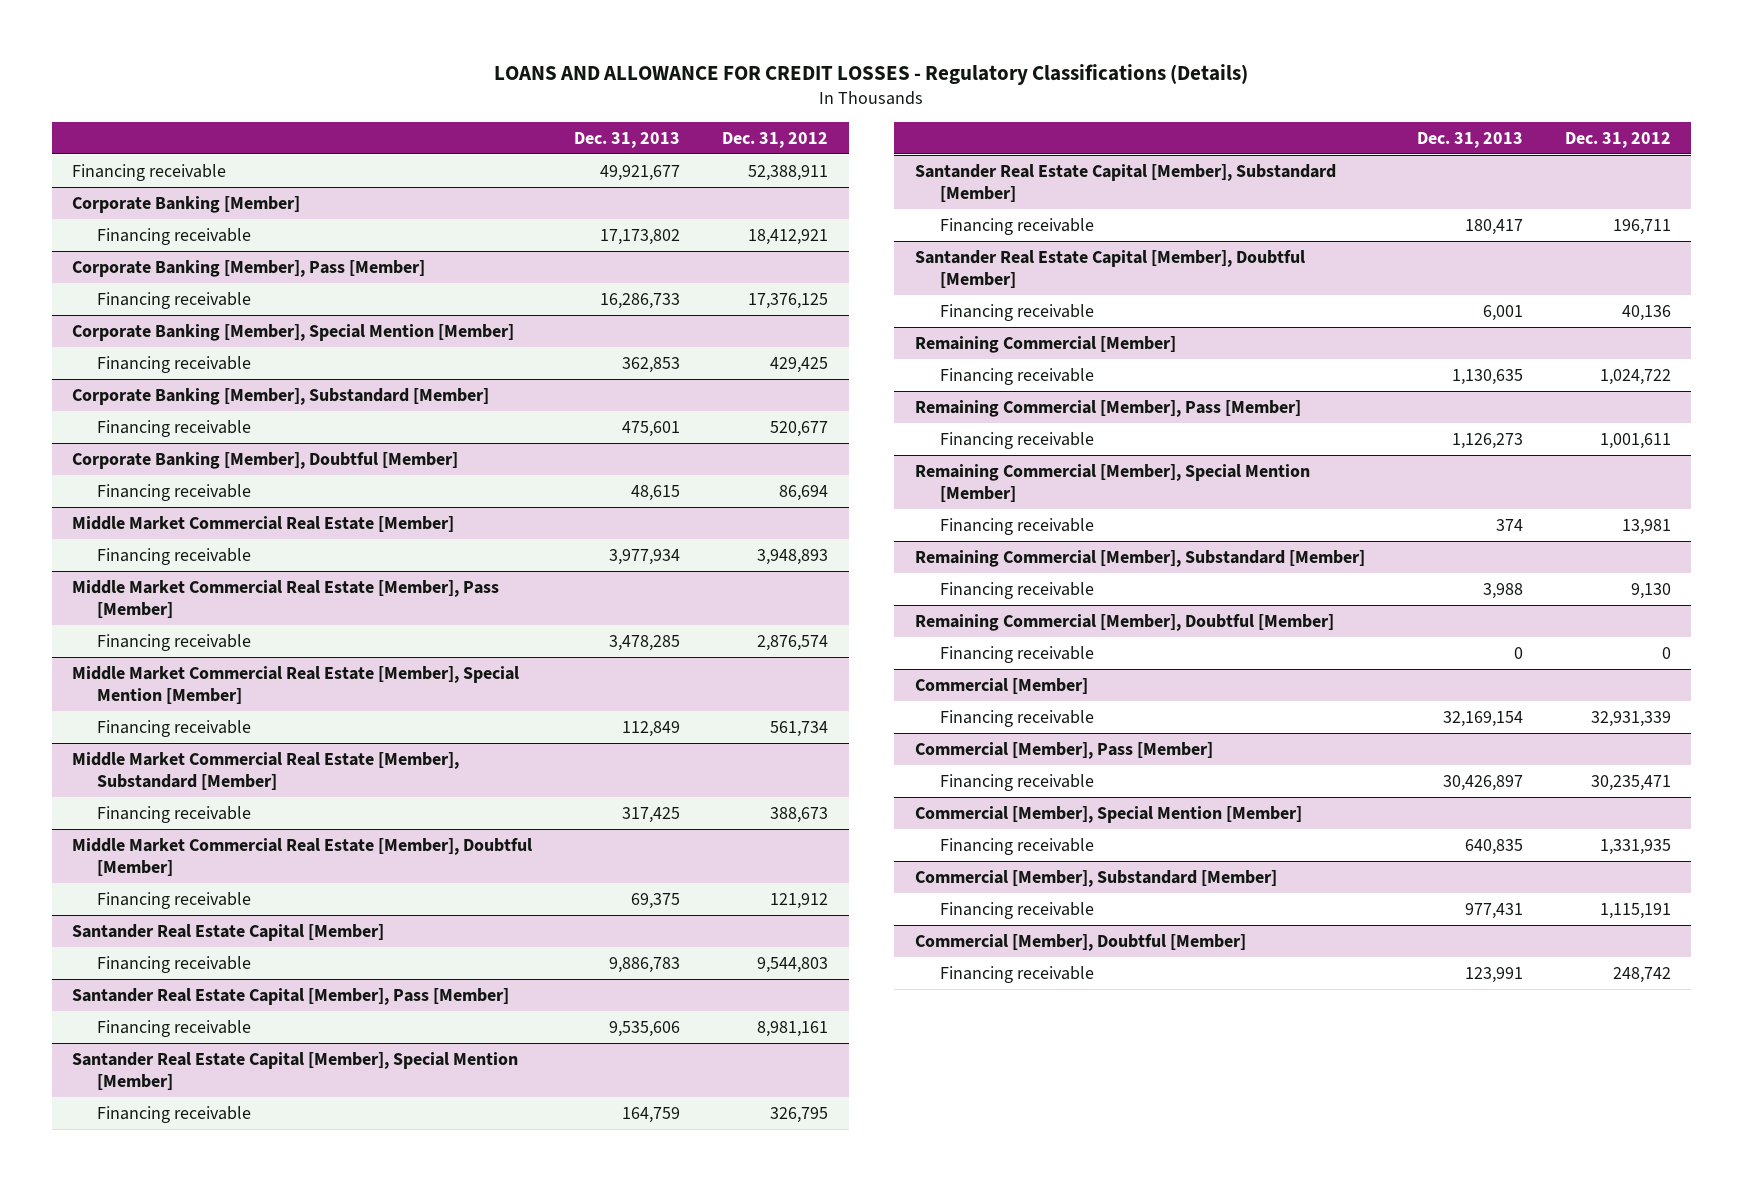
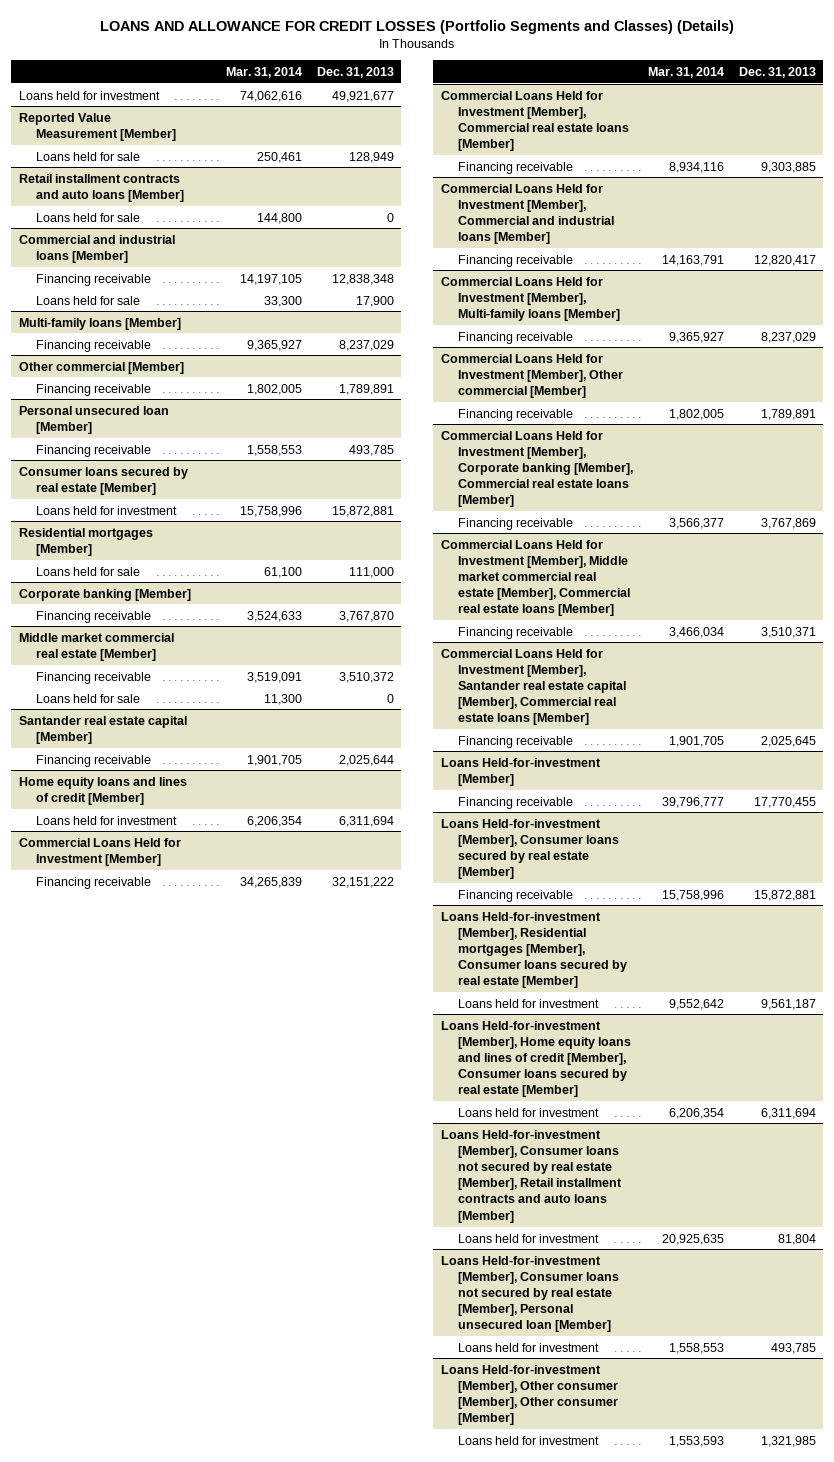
- LOANS AND ALLOWANCE FOR CREDIT LOSSES - Regulatory Classifications (Details)
+ LOANS AND ALLOWANCE FOR CREDIT LOSSES (Portfolio Segments and Classes) (Details)
- | Dec. 31, 2013 | Dec. 31, 2012
+ | Mar. 31, 2014 | Dec. 31, 2013
- Financing receivable | 49,921,677 | 52,388,911
- Corporate Banking [Member]
- Financing receivable | 17,173,802 | 18,412,921
- Corporate Banking [Member], Pass [Member]
- Financing receivable | 16,286,733 | 17,376,125
- Corporate Banking [Member], Special Mention [Member]
- Financing receivable | 362,853 | 429,425
- Corporate Banking [Member], Substandard [Member]
- Financing receivable | 475,601 | 520,677
- Corporate Banking [Member], Doubtful [Member]
- Financing receivable | 48,615 | 86,694
- Middle Market Commercial Real Estate [Member]
- Financing receivable | 3,977,934 | 3,948,893
- Middle Market Commercial Real Estate [Member], Pass [Member]
- Financing receivable | 3,478,285 | 2,876,574
- Middle Market Commercial Real Estate [Member], Special Mention [Member]
- Financing receivable | 112,849 | 561,734
- Middle Market Commercial Real Estate [Member], Substandard [Member]
- Financing receivable | 317,425 | 388,673
- Middle Market Commercial Real Estate [Member], Doubtful [Member]
- Financing receivable | 69,375 | 121,912
- Santander Real Estate Capital [Member]
- Financing receivable | 9,886,783 | 9,544,803
- Santander Real Estate Capital [Member], Pass [Member]
- Financing receivable | 9,535,606 | 8,981,161
- Santander Real Estate Capital [Member], Special Mention [Member]
- Financing receivable | 164,759 | 326,795
- Santander Real Estate Capital [Member], Substandard [Member]
- Financing receivable | 180,417 | 196,711
- Santander Real Estate Capital [Member], Doubtful [Member]
- Financing receivable | 6,001 | 40,136
- Remaining Commercial [Member]
- Financing receivable | 1,130,635 | 1,024,722
- Remaining Commercial [Member], Pass [Member]
- Financing receivable | 1,126,273 | 1,001,611
- Remaining Commercial [Member], Special Mention [Member]
- Financing receivable | 374 | 13,981
- Remaining Commercial [Member], Substandard [Member]
- Financing receivable | 3,988 | 9,130
- Remaining Commercial [Member], Doubtful [Member]
- Financing receivable | 0 | 0
- Commercial [Member]
- Financing receivable | 32,169,154 | 32,931,339
- Commercial [Member], Pass [Member]
- Financing receivable | 30,426,897 | 30,235,471
- Commercial [Member], Special Mention [Member]
- Financing receivable | 640,835 | 1,331,935
- Commercial [Member], Substandard [Member]
- Financing receivable | 977,431 | 1,115,191
- Commercial [Member], Doubtful [Member]
- Financing receivable | 123,991 | 248,742
+ Loans held for investment | 74,062,616 | 49,921,677
+ Reported Value Measurement [Member]
+ Loans held for sale | 250,461 | 128,949
+ Retail installment contracts and auto loans [Member]
+ Loans held for sale | 144,800 | 0
+ Commercial and industrial loans [Member]
+ Financing receivable | 14,197,105 | 12,838,348
+ Loans held for sale | 33,300 | 17,900
+ Multi-family loans [Member]
+ Financing receivable | 9,365,927 | 8,237,029
+ Other commercial [Member]
+ Financing receivable | 1,802,005 | 1,789,891
+ Personal unsecured loan [Member]
+ Financing receivable | 1,558,553 | 493,785
+ Consumer loans secured by real estate [Member]
+ Loans held for investment | 15,758,996 | 15,872,881
+ Residential mortgages [Member]
+ Loans held for sale | 61,100 | 111,000
+ Corporate banking [Member]
+ Financing receivable | 3,524,633 | 3,767,870
+ Middle market commercial real estate [Member]
+ Financing receivable | 3,519,091 | 3,510,372
+ Loans held for sale | 11,300 | 0
+ Santander real estate capital [Member]
+ Financing receivable | 1,901,705 | 2,025,644
+ Home equity loans and lines of credit [Member]
+ Loans held for investment | 6,206,354 | 6,311,694
+ Commercial Loans Held for Investment [Member]
+ Financing receivable | 34,265,839 | 32,151,222
+ Commercial Loans Held for Investment [Member], Commercial real estate loans [Member]
+ Financing receivable | 8,934,116 | 9,303,885
+ Commercial Loans Held for Investment [Member], Commercial and industrial loans [Member]
+ Financing receivable | 14,163,791 | 12,820,417
+ Commercial Loans Held for Investment [Member], Multi-family loans [Member]
+ Financing receivable | 9,365,927 | 8,237,029
+ Commercial Loans Held for Investment [Member], Other commercial [Member]
+ Financing receivable | 1,802,005 | 1,789,891
+ Commercial Loans Held for Investment [Member], Corporate banking [Member], Commercial real estate loans [Member]
+ Financing receivable | 3,566,377 | 3,767,869
+ Commercial Loans Held for Investment [Member], Middle market commercial real estate [Member], Commercial real estate loans [Member]
+ Financing receivable | 3,466,034 | 3,510,371
+ Commercial Loans Held for Investment [Member], Santander real estate capital [Member], Commercial real estate loans [Member]
+ Financing receivable | 1,901,705 | 2,025,645
+ Loans Held-for-investment [Member]
+ Financing receivable | 39,796,777 | 17,770,455
+ Loans Held-for-investment [Member], Consumer loans secured by real estate [Member]
+ Financing receivable | 15,758,996 | 15,872,881
+ Loans Held-for-investment [Member], Residential mortgages [Member], Consumer loans secured by real estate [Member]
+ Loans held for investment | 9,552,642 | 9,561,187
+ Loans Held-for-investment [Member], Home equity loans and lines of credit [Member], Consumer loans secured by real estate [Member]
+ Loans held for investment | 6,206,354 | 6,311,694
+ Loans Held-for-investment [Member], Consumer loans not secured by real estate [Member], Retail installment contracts and auto loans [Member]
+ Loans held for investment | 20,925,635 | 81,804
+ Loans Held-for-investment [Member], Consumer loans not secured by real estate [Member], Personal unsecured loan [Member]
+ Loans held for investment | 1,558,553 | 493,785
+ Loans Held-for-investment [Member], Other consumer [Member], Other consumer [Member]
+ Loans held for investment | 1,553,593 | 1,321,985

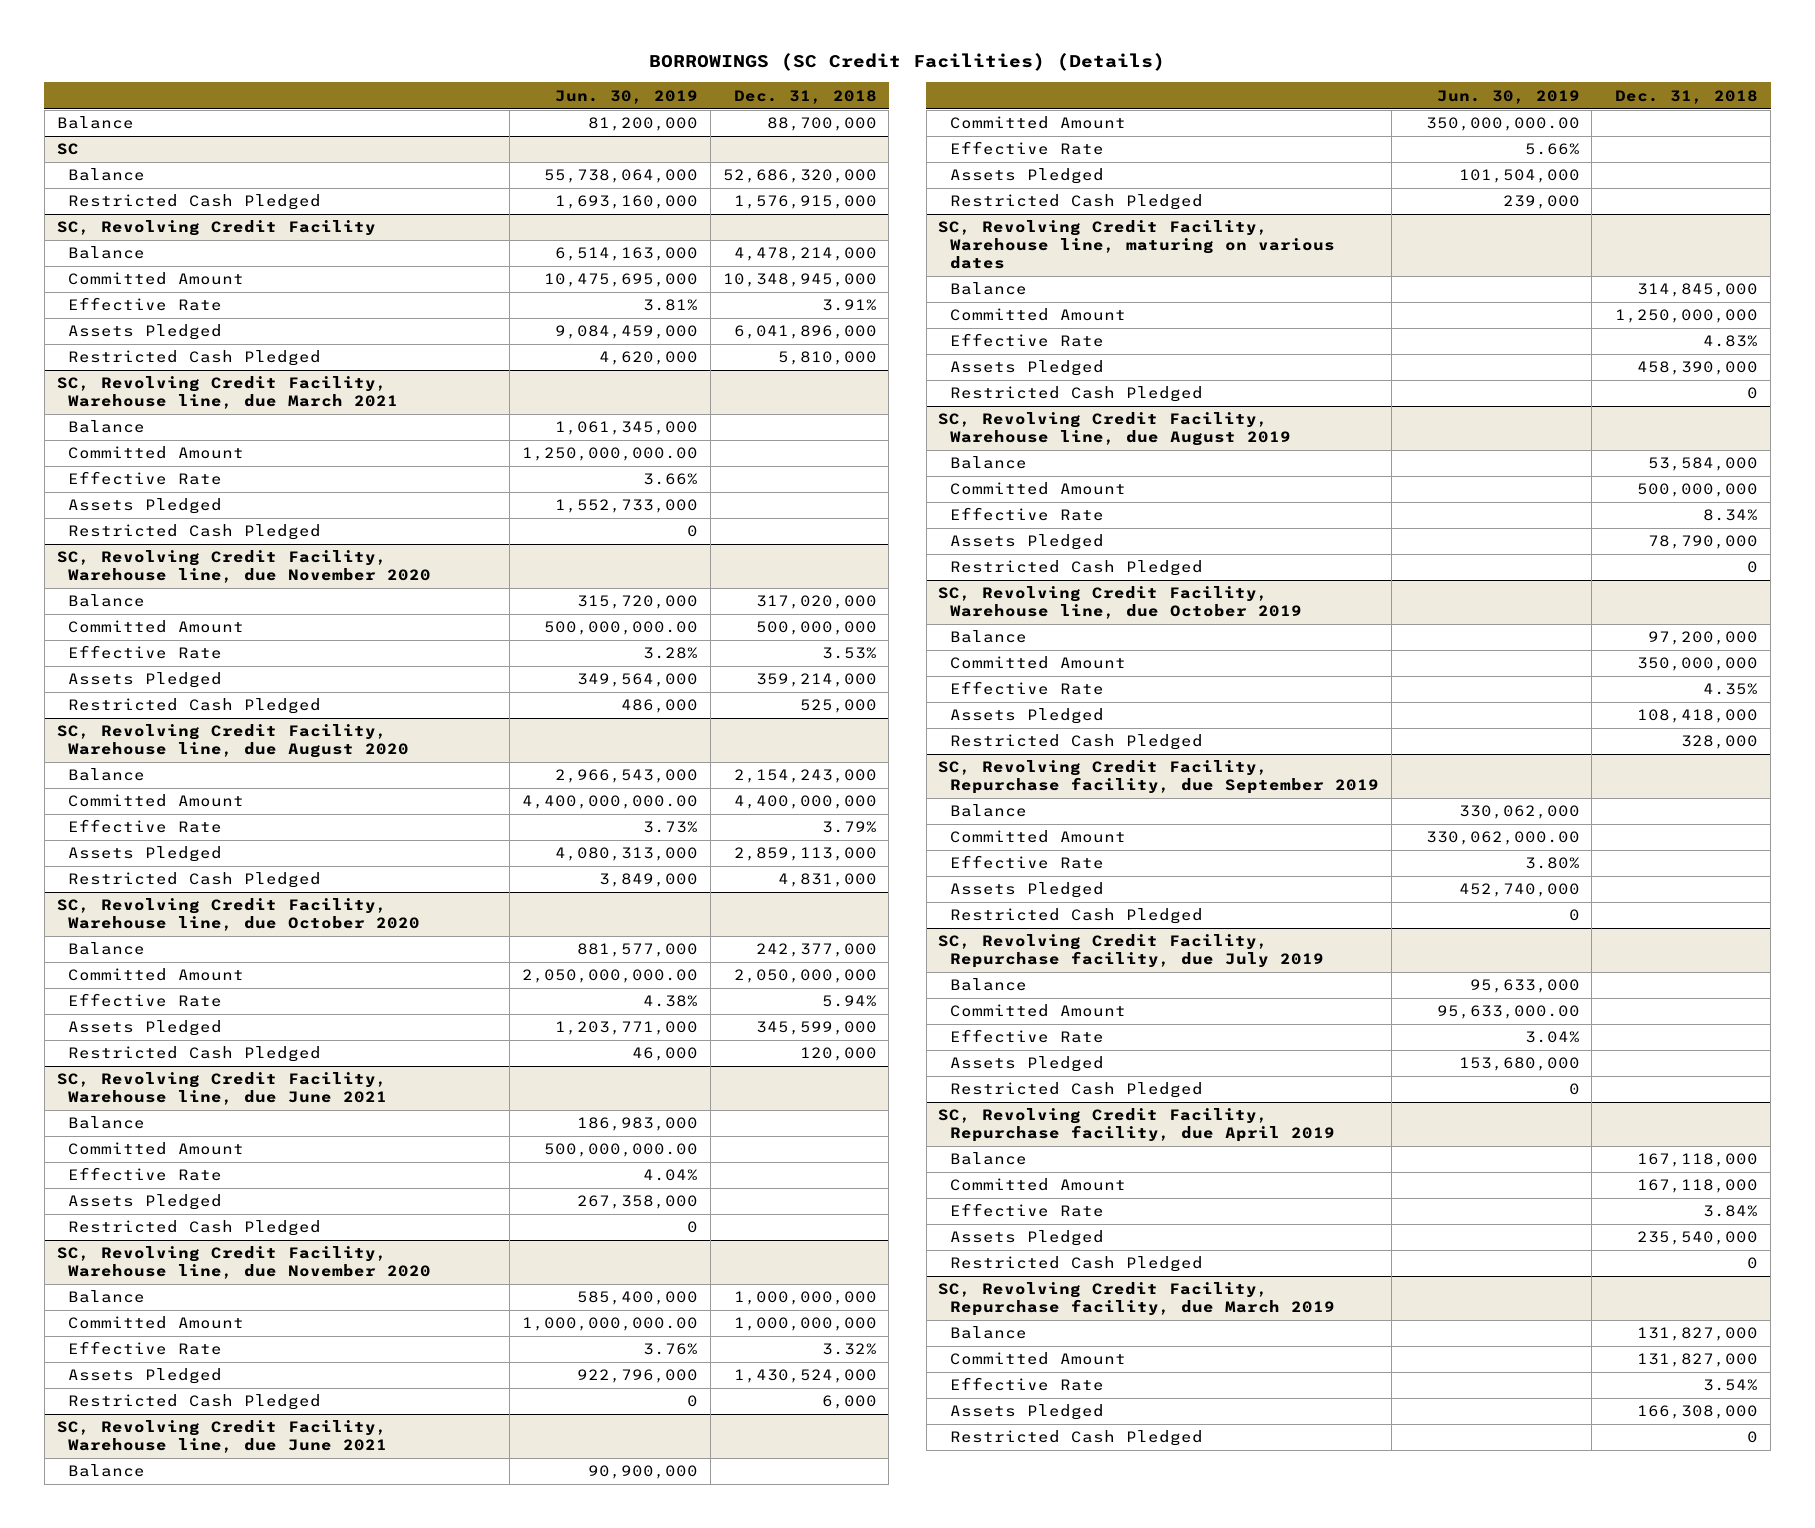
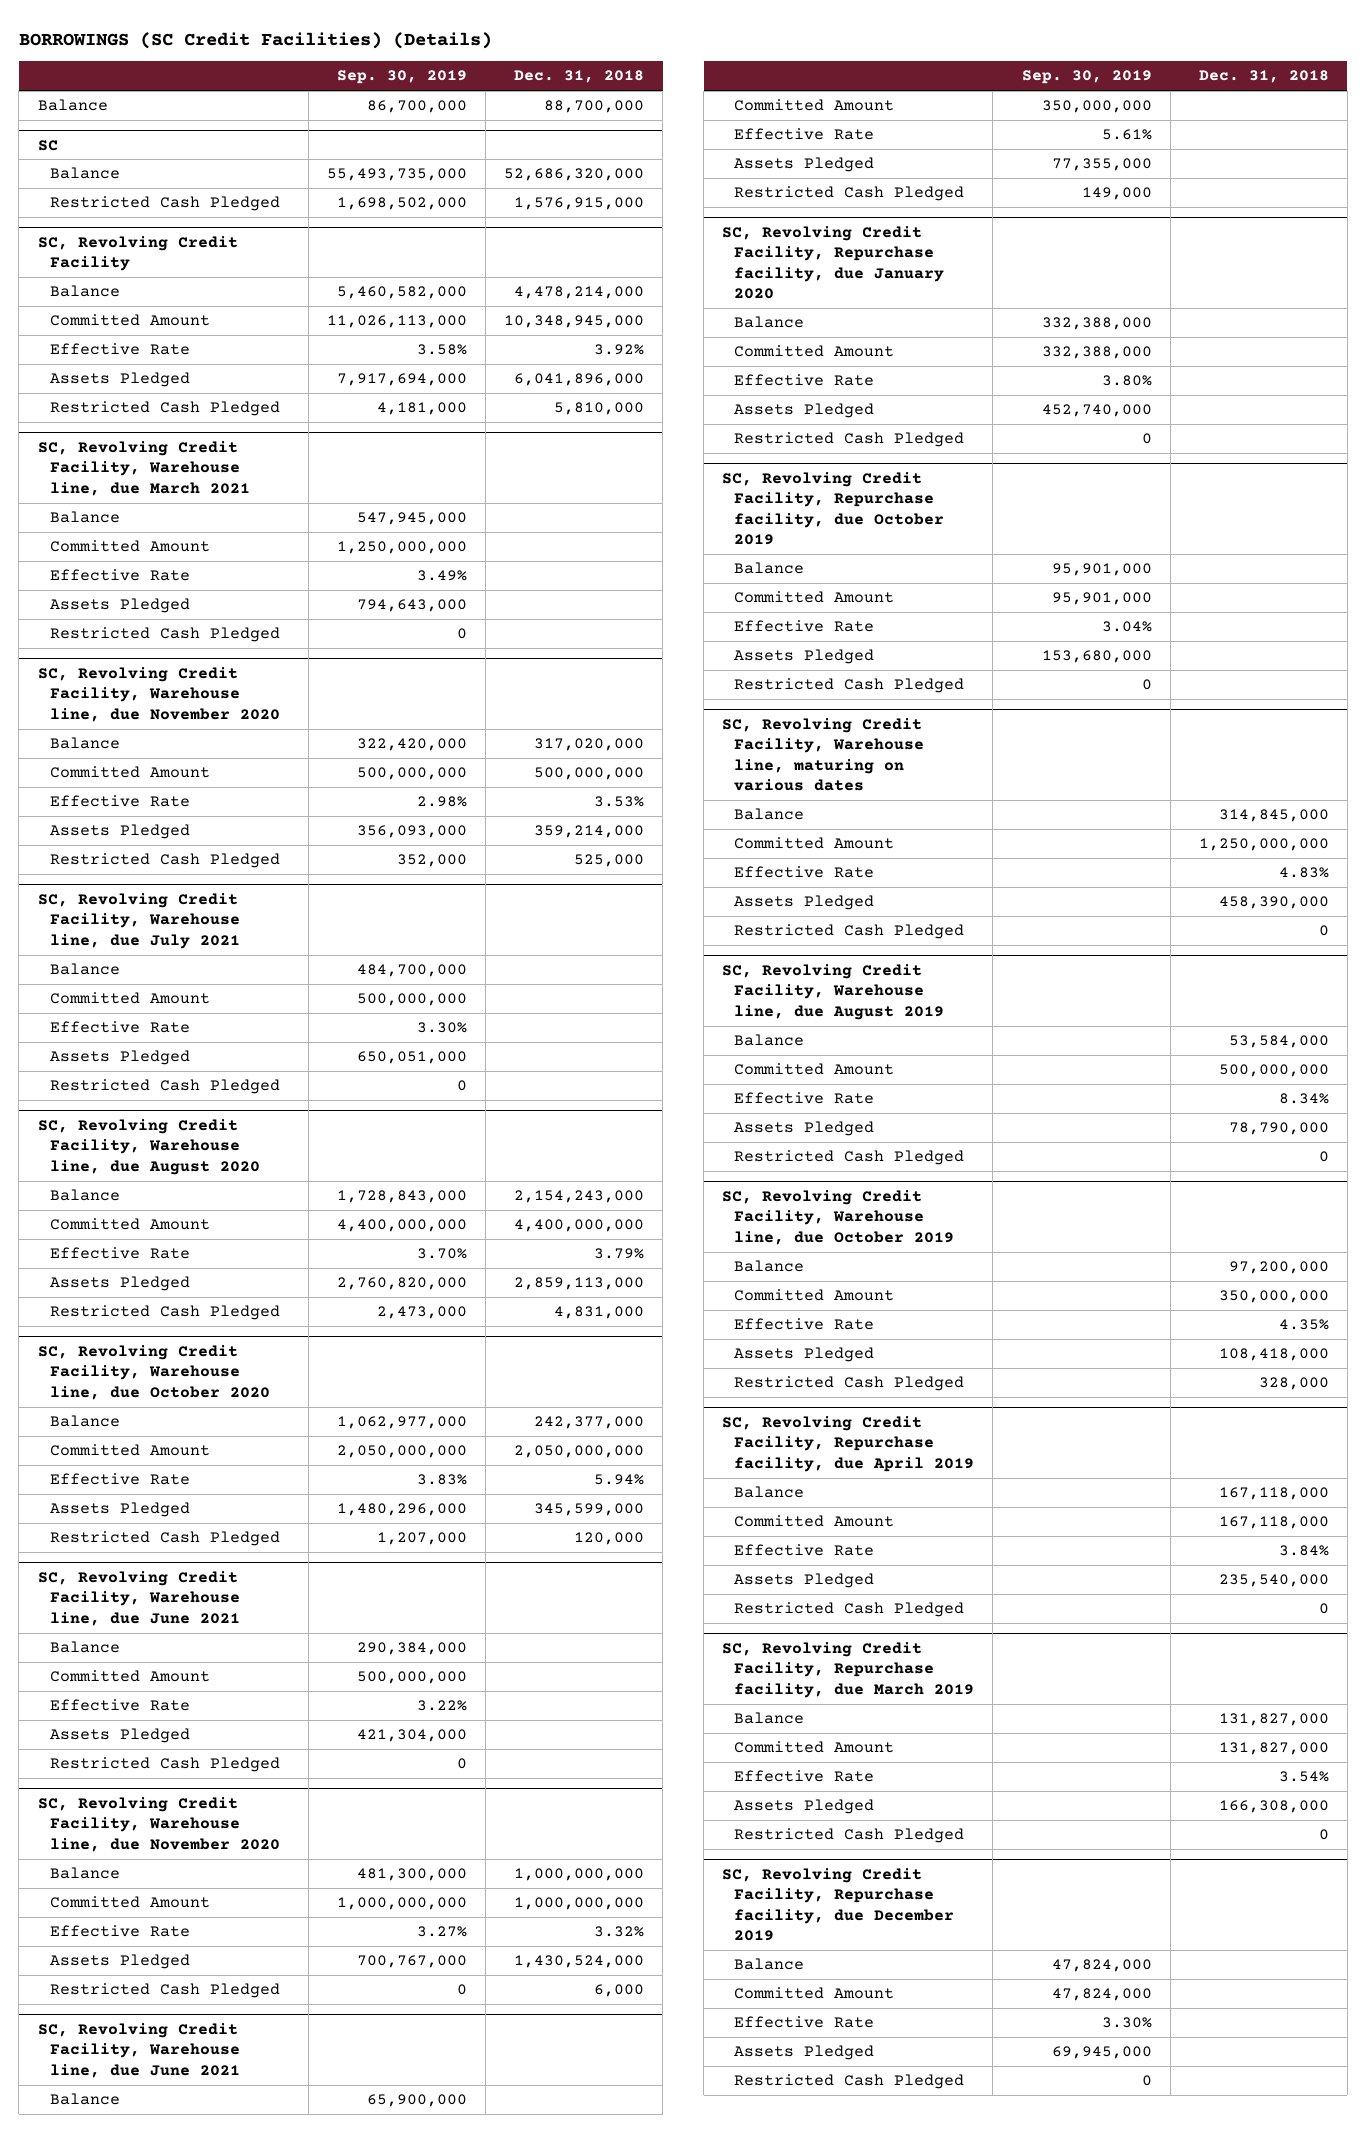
- | Jun. 30, 2019 | Dec. 31, 2018
+ | Sep. 30, 2019 | Dec. 31, 2018
@ SC, Revolving Credit Facility
- Effective Rate | 3.81% | 3.91%
+ Effective Rate | 3.58% | 3.92%
+ SC, Revolving Credit Facility, Warehouse line, due July 2021
+ Balance | 484,700,000 |
+ Committed Amount | 500,000,000 |
+ Effective Rate | 3.30% |
+ Assets Pledged | 650,051,000 |
+ Restricted Cash Pledged | 0 |
+ SC, Revolving Credit Facility, Repurchase facility, due January 2020
+ Balance | 332,388,000 |
+ Committed Amount | 332,388,000 |
+ Effective Rate | 3.80% |
+ Assets Pledged | 452,740,000 |
+ Restricted Cash Pledged | 0 |
+ SC, Revolving Credit Facility, Repurchase facility, due October 2019
+ Balance | 95,901,000 |
+ Committed Amount | 95,901,000 |
+ Effective Rate | 3.04% |
+ Assets Pledged | 153,680,000 |
+ Restricted Cash Pledged | 0 |
- SC, Revolving Credit Facility, Repurchase facility, due September 2019
- Balance | 330,062,000 |
- Committed Amount | 330,062,000.00 |
- Effective Rate | 3.80% |
- Assets Pledged | 452,740,000 |
- Restricted Cash Pledged | 0 |
- SC, Revolving Credit Facility, Repurchase facility, due July 2019
- Balance | 95,633,000 |
- Committed Amount | 95,633,000.00 |
- Effective Rate | 3.04% |
- Assets Pledged | 153,680,000 |
- Restricted Cash Pledged | 0 |
+ SC, Revolving Credit Facility, Repurchase facility, due December 2019
+ Balance | 47,824,000 |
+ Committed Amount | 47,824,000 |
+ Effective Rate | 3.30% |
+ Assets Pledged | 69,945,000 |
+ Restricted Cash Pledged | 0 |

